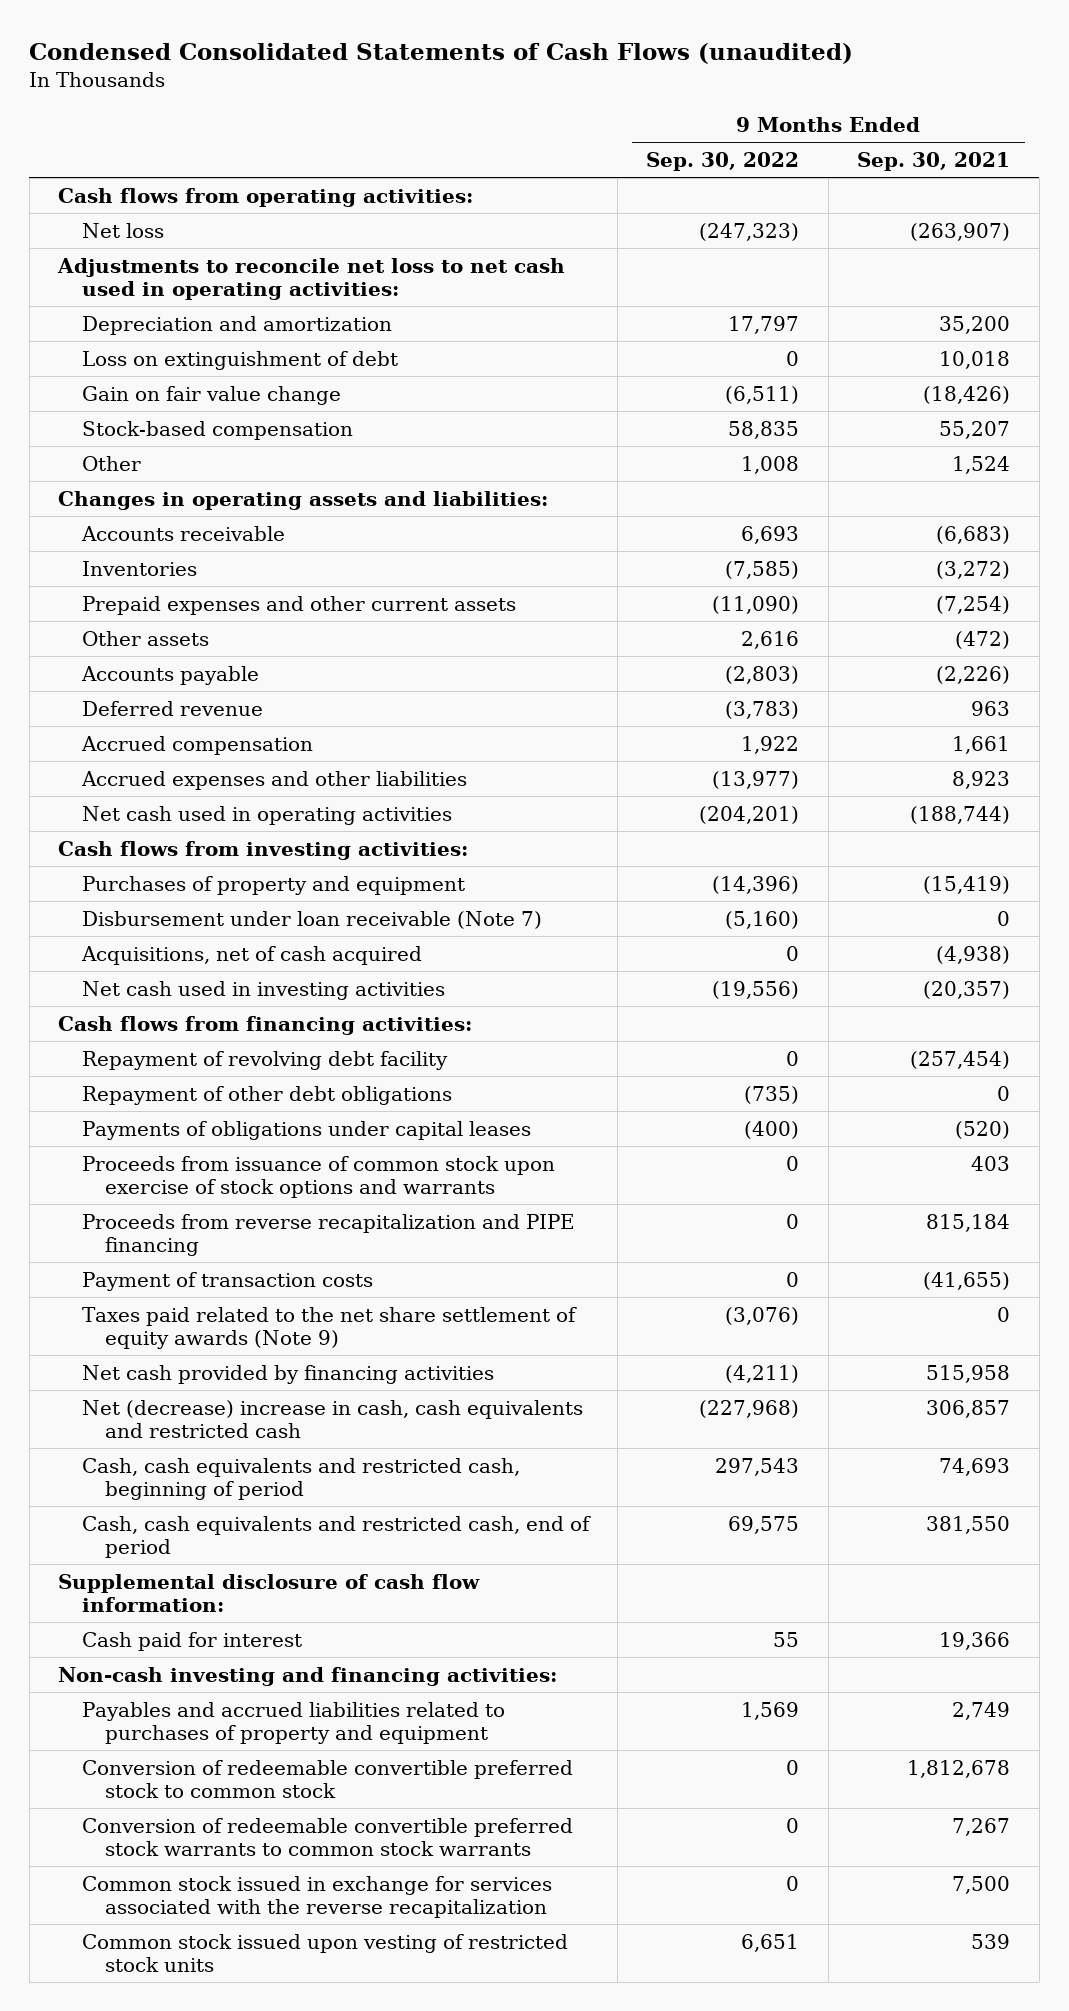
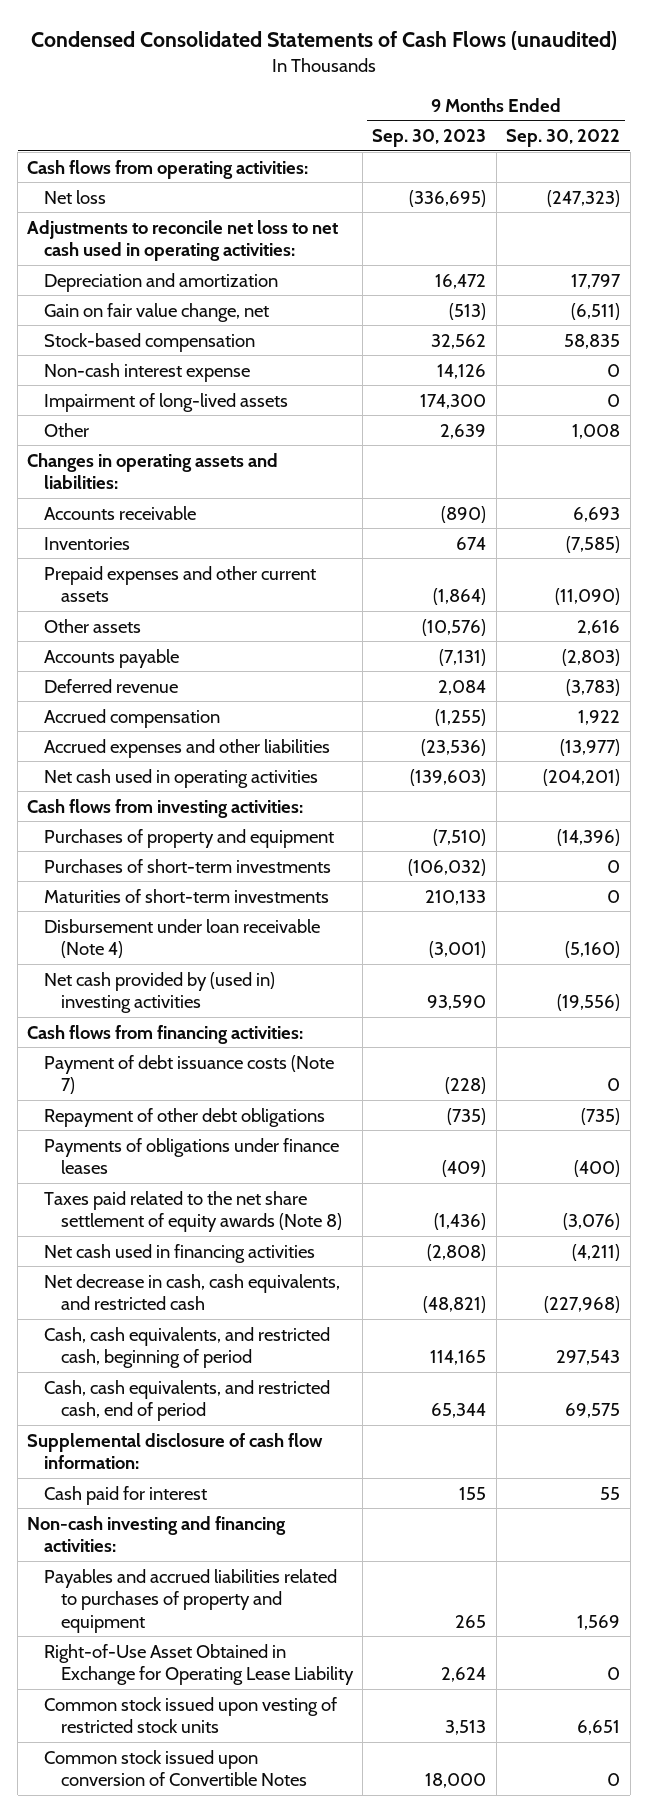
- | 9 Months Ended Sep. 30, 2022 | 9 Months Ended Sep. 30, 2021
+ | 9 Months Ended Sep. 30, 2023 | 9 Months Ended Sep. 30, 2022
- Loss on extinguishment of debt | 0 | 10,018
- Gain on fair value change | (6,511) | (18,426)
+ Gain on fair value change, net | (513) | (6,511)
+ Non-cash interest expense | 14,126 | 0
+ Impairment of long-lived assets | 174,300 | 0
- Disbursement under loan receivable (Note 7) | (5,160) | 0
- Acquisitions, net of cash acquired | 0 | (4,938)
- Net cash used in investing activities | (19,556) | (20,357)
+ Purchases of short-term investments | (106,032) | 0
+ Maturities of short-term investments | 210,133 | 0
+ Disbursement under loan receivable (Note 4) | (3,001) | (5,160)
+ Net cash provided by (used in) investing activities | 93,590 | (19,556)
- Repayment of revolving debt facility | 0 | (257,454)
+ Payment of debt issuance costs (Note 7) | (228) | 0
- Payments of obligations under capital leases | (400) | (520)
- Proceeds from issuance of common stock upon exercise of stock options and warrants | 0 | 403
- Proceeds from reverse recapitalization and PIPE financing | 0 | 815,184
- Payment of transaction costs | 0 | (41,655)
- Taxes paid related to the net share settlement of equity awards (Note 9) | (3,076) | 0
- Net cash provided by financing activities | (4,211) | 515,958
- Net (decrease) increase in cash, cash equivalents and restricted cash | (227,968) | 306,857
- Cash, cash equivalents and restricted cash, beginning of period | 297,543 | 74,693
- Cash, cash equivalents and restricted cash, end of period | 69,575 | 381,550
+ Payments of obligations under finance leases | (409) | (400)
+ Taxes paid related to the net share settlement of equity awards (Note 8) | (1,436) | (3,076)
+ Net cash used in financing activities | (2,808) | (4,211)
+ Net decrease in cash, cash equivalents, and restricted cash | (48,821) | (227,968)
+ Cash, cash equivalents, and restricted cash, beginning of period | 114,165 | 297,543
+ Cash, cash equivalents, and restricted cash, end of period | 65,344 | 69,575
- Conversion of redeemable convertible preferred stock to common stock | 0 | 1,812,678
- Conversion of redeemable convertible preferred stock warrants to common stock warrants | 0 | 7,267
- Common stock issued in exchange for services associated with the reverse recapitalization | 0 | 7,500
+ Right-of-Use Asset Obtained in Exchange for Operating Lease Liability | 2,624 | 0
+ Common stock issued upon conversion of Convertible Notes | 18,000 | 0

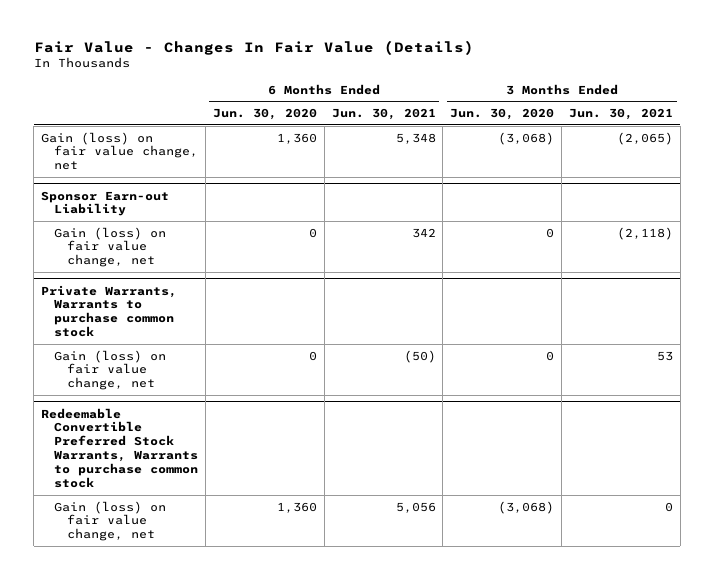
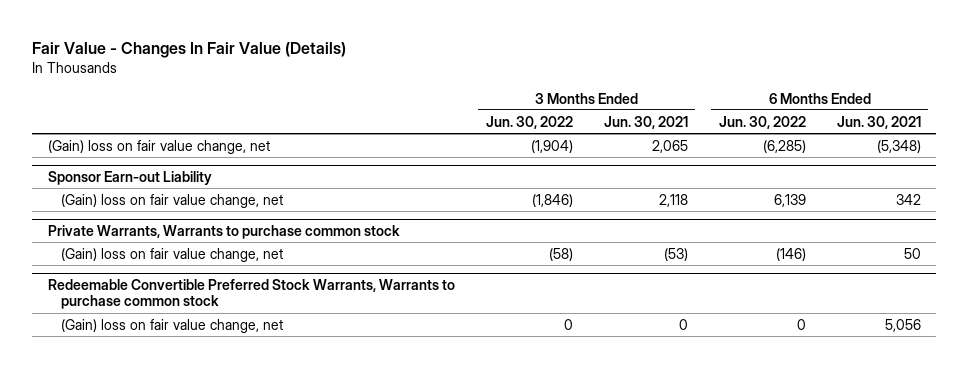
- | 6 Months Ended Jun. 30, 2020 | 6 Months Ended Jun. 30, 2021 | 3 Months Ended Jun. 30, 2020 | 3 Months Ended Jun. 30, 2021
+ | 3 Months Ended Jun. 30, 2022 | 3 Months Ended Jun. 30, 2021 | 6 Months Ended Jun. 30, 2022 | 6 Months Ended Jun. 30, 2021
- Gain (loss) on fair value change, net | 1,360 | 5,348 | (3,068) | (2,065)
+ (Gain) loss on fair value change, net | (1,904) | 2,065 | (6,285) | (5,348)
@ Sponsor Earn-out Liability
- Gain (loss) on fair value change, net | 0 | 342 | 0 | (2,118)
+ (Gain) loss on fair value change, net | (1,846) | 2,118 | 6,139 | 342
@ Private Warrants, Warrants to purchase common stock
- Gain (loss) on fair value change, net | 0 | (50) | 0 | 53
+ (Gain) loss on fair value change, net | (58) | (53) | (146) | 50
@ Redeemable Convertible Preferred Stock Warrants, Warrants to purchase common stock
- Gain (loss) on fair value change, net | 1,360 | 5,056 | (3,068) | 0
+ (Gain) loss on fair value change, net | 0 | 0 | 0 | 5,056

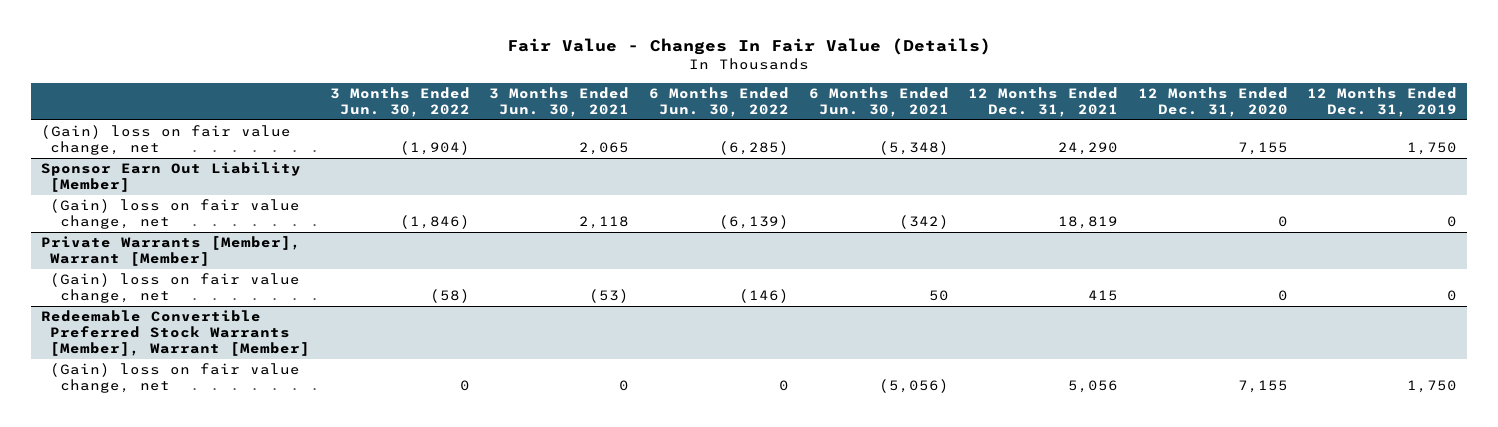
- | 3 Months Ended Jun. 30, 2022 | 3 Months Ended Jun. 30, 2021 | 6 Months Ended Jun. 30, 2022 | 6 Months Ended Jun. 30, 2021
+ | 3 Months Ended Jun. 30, 2022 | 3 Months Ended Jun. 30, 2021 | 6 Months Ended Jun. 30, 2022 | 6 Months Ended Jun. 30, 2021 | 12 Months Ended Dec. 31, 2021 | 12 Months Ended Dec. 31, 2020 | 12 Months Ended Dec. 31, 2019
- Sponsor Earn-out Liability
- (Gain) loss on fair value change, net | (1,846) | 2,118 | 6,139 | 342
- Private Warrants, Warrants to purchase common stock
+ Sponsor Earn Out Liability [Member]
+ (Gain) loss on fair value change, net | (1,846) | 2,118 | (6,139) | (342) | 18,819 | 0 | 0
+ Private Warrants [Member], Warrant [Member]
- Redeemable Convertible Preferred Stock Warrants, Warrants to purchase common stock
- (Gain) loss on fair value change, net | 0 | 0 | 0 | 5,056
+ Redeemable Convertible Preferred Stock Warrants [Member], Warrant [Member]
+ (Gain) loss on fair value change, net | 0 | 0 | 0 | (5,056) | 5,056 | 7,155 | 1,750

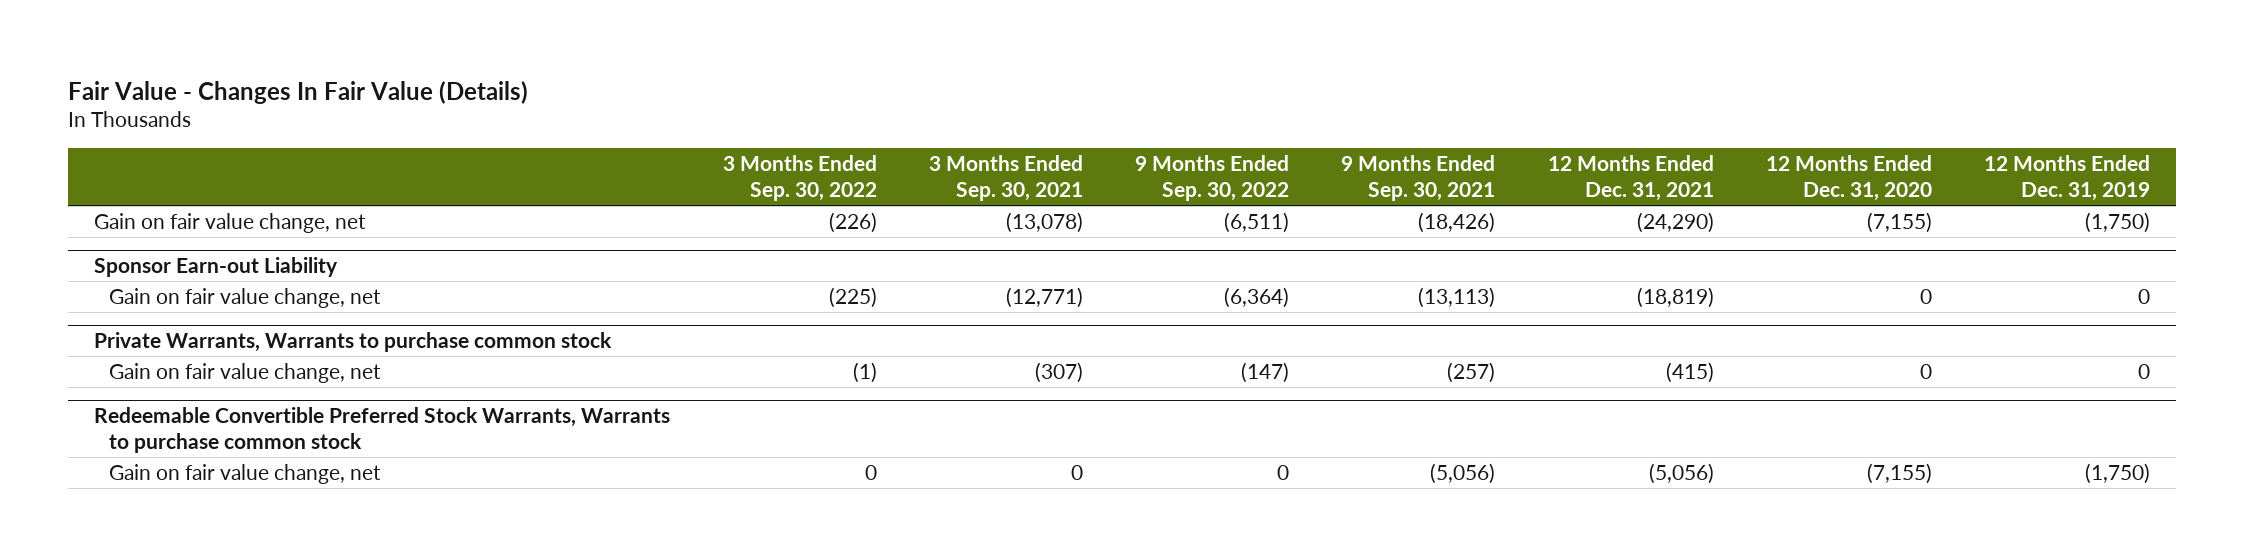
- | 3 Months Ended Jun. 30, 2022 | 3 Months Ended Jun. 30, 2021 | 6 Months Ended Jun. 30, 2022 | 6 Months Ended Jun. 30, 2021 | 12 Months Ended Dec. 31, 2021 | 12 Months Ended Dec. 31, 2020 | 12 Months Ended Dec. 31, 2019
+ | 3 Months Ended Sep. 30, 2022 | 3 Months Ended Sep. 30, 2021 | 9 Months Ended Sep. 30, 2022 | 9 Months Ended Sep. 30, 2021 | 12 Months Ended Dec. 31, 2021 | 12 Months Ended Dec. 31, 2020 | 12 Months Ended Dec. 31, 2019
- (Gain) loss on fair value change, net | (1,904) | 2,065 | (6,285) | (5,348) | 24,290 | 7,155 | 1,750
- Sponsor Earn Out Liability [Member]
- (Gain) loss on fair value change, net | (1,846) | 2,118 | (6,139) | (342) | 18,819 | 0 | 0
- Private Warrants [Member], Warrant [Member]
- (Gain) loss on fair value change, net | (58) | (53) | (146) | 50 | 415 | 0 | 0
- Redeemable Convertible Preferred Stock Warrants [Member], Warrant [Member]
- (Gain) loss on fair value change, net | 0 | 0 | 0 | (5,056) | 5,056 | 7,155 | 1,750
+ Gain on fair value change, net | (226) | (13,078) | (6,511) | (18,426) | (24,290) | (7,155) | (1,750)
+ Sponsor Earn-out Liability
+ Gain on fair value change, net | (225) | (12,771) | (6,364) | (13,113) | (18,819) | 0 | 0
+ Private Warrants, Warrants to purchase common stock
+ Gain on fair value change, net | (1) | (307) | (147) | (257) | (415) | 0 | 0
+ Redeemable Convertible Preferred Stock Warrants, Warrants to purchase common stock
+ Gain on fair value change, net | 0 | 0 | 0 | (5,056) | (5,056) | (7,155) | (1,750)

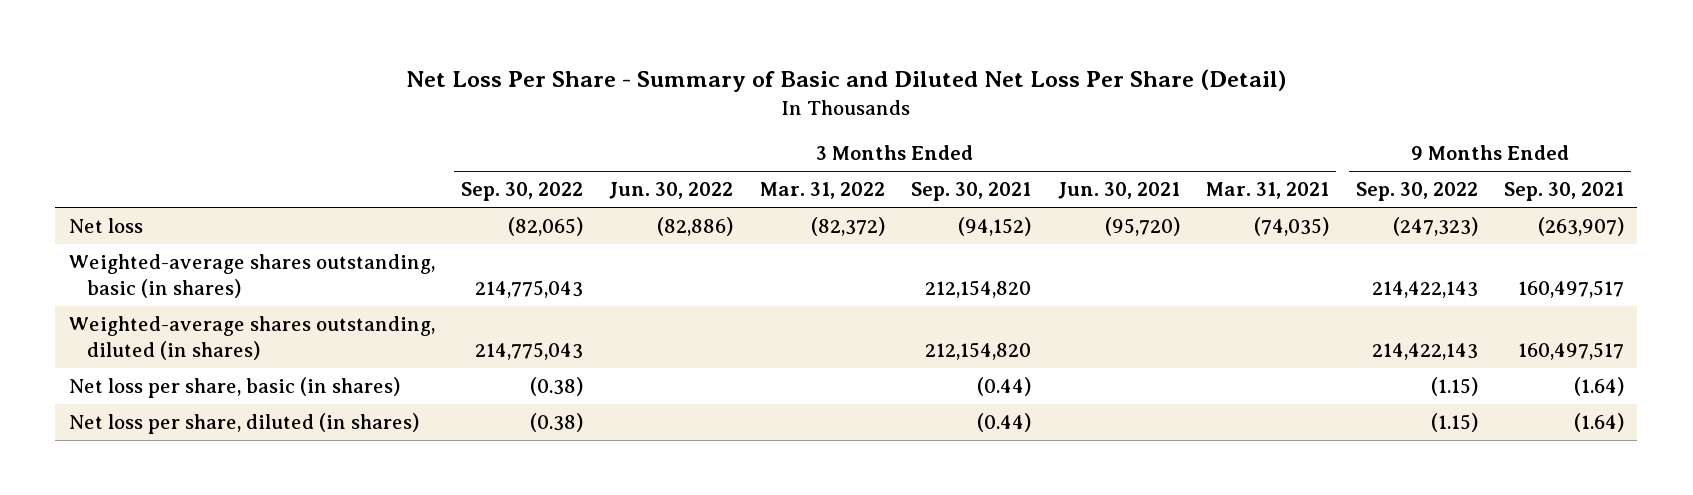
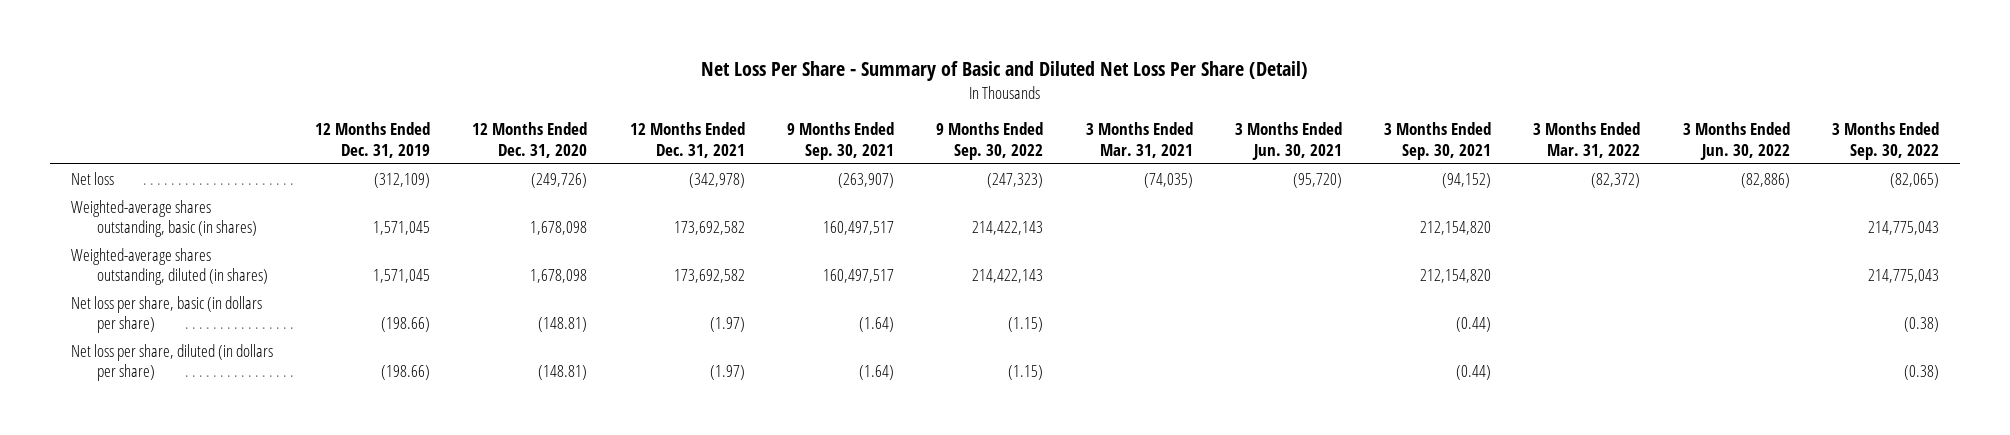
- | 3 Months Ended Sep. 30, 2022 | 3 Months Ended Jun. 30, 2022 | 3 Months Ended Mar. 31, 2022 | 3 Months Ended Sep. 30, 2021 | 3 Months Ended Jun. 30, 2021 | 3 Months Ended Mar. 31, 2021 | 9 Months Ended Sep. 30, 2022 | 9 Months Ended Sep. 30, 2021
+ | 12 Months Ended Dec. 31, 2019 | 12 Months Ended Dec. 31, 2020 | 12 Months Ended Dec. 31, 2021 | 9 Months Ended Sep. 30, 2021 | 9 Months Ended Sep. 30, 2022 | 3 Months Ended Mar. 31, 2021 | 3 Months Ended Jun. 30, 2021 | 3 Months Ended Sep. 30, 2021 | 3 Months Ended Mar. 31, 2022 | 3 Months Ended Jun. 30, 2022 | 3 Months Ended Sep. 30, 2022
- Net loss per share, basic (in shares) | (0.38) | | | (0.44) | | | (1.15) | (1.64)
- Net loss per share, diluted (in shares) | (0.38) | | | (0.44) | | | (1.15) | (1.64)
+ Net loss per share, basic (in dollars per share) | (198.66) | (148.81) | (1.97) | (1.64) | (1.15) | | | (0.44) | | | (0.38)
+ Net loss per share, diluted (in dollars per share) | (198.66) | (148.81) | (1.97) | (1.64) | (1.15) | | | (0.44) | | | (0.38)

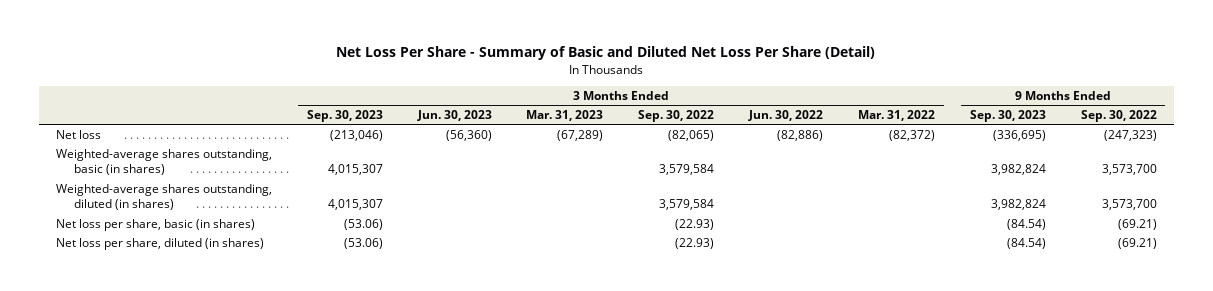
- | 12 Months Ended Dec. 31, 2019 | 12 Months Ended Dec. 31, 2020 | 12 Months Ended Dec. 31, 2021 | 9 Months Ended Sep. 30, 2021 | 9 Months Ended Sep. 30, 2022 | 3 Months Ended Mar. 31, 2021 | 3 Months Ended Jun. 30, 2021 | 3 Months Ended Sep. 30, 2021 | 3 Months Ended Mar. 31, 2022 | 3 Months Ended Jun. 30, 2022 | 3 Months Ended Sep. 30, 2022
+ | 3 Months Ended Sep. 30, 2023 | 3 Months Ended Jun. 30, 2023 | 3 Months Ended Mar. 31, 2023 | 3 Months Ended Sep. 30, 2022 | 3 Months Ended Jun. 30, 2022 | 3 Months Ended Mar. 31, 2022 | 9 Months Ended Sep. 30, 2023 | 9 Months Ended Sep. 30, 2022
- Weighted-average shares outstanding, basic (in shares) | 1,571,045 | 1,678,098 | 173,692,582 | 160,497,517 | 214,422,143 | | | 212,154,820 | | | 214,775,043
- Weighted-average shares outstanding, diluted (in shares) | 1,571,045 | 1,678,098 | 173,692,582 | 160,497,517 | 214,422,143 | | | 212,154,820 | | | 214,775,043
- Net loss per share, basic (in dollars per share) | (198.66) | (148.81) | (1.97) | (1.64) | (1.15) | | | (0.44) | | | (0.38)
- Net loss per share, diluted (in dollars per share) | (198.66) | (148.81) | (1.97) | (1.64) | (1.15) | | | (0.44) | | | (0.38)
+ Weighted-average shares outstanding, basic (in shares) | 4,015,307 | | | 3,579,584 | | | 3,982,824 | 3,573,700
+ Weighted-average shares outstanding, diluted (in shares) | 4,015,307 | | | 3,579,584 | | | 3,982,824 | 3,573,700
+ Net loss per share, basic (in shares) | (53.06) | | | (22.93) | | | (84.54) | (69.21)
+ Net loss per share, diluted (in shares) | (53.06) | | | (22.93) | | | (84.54) | (69.21)

